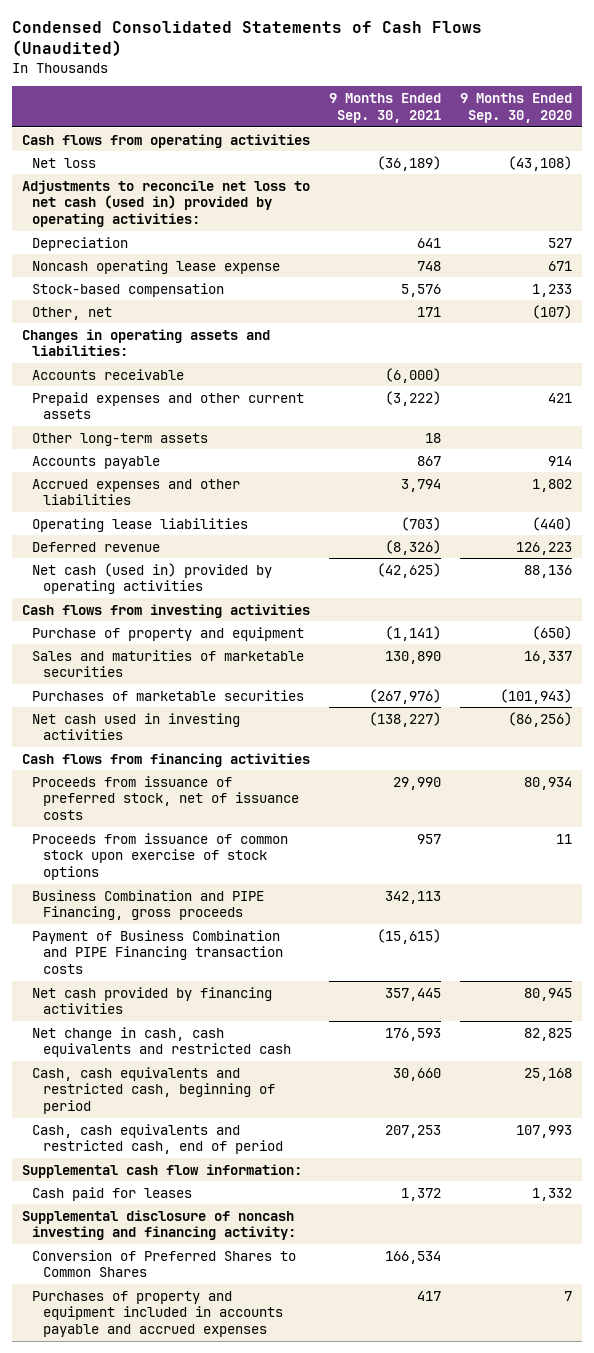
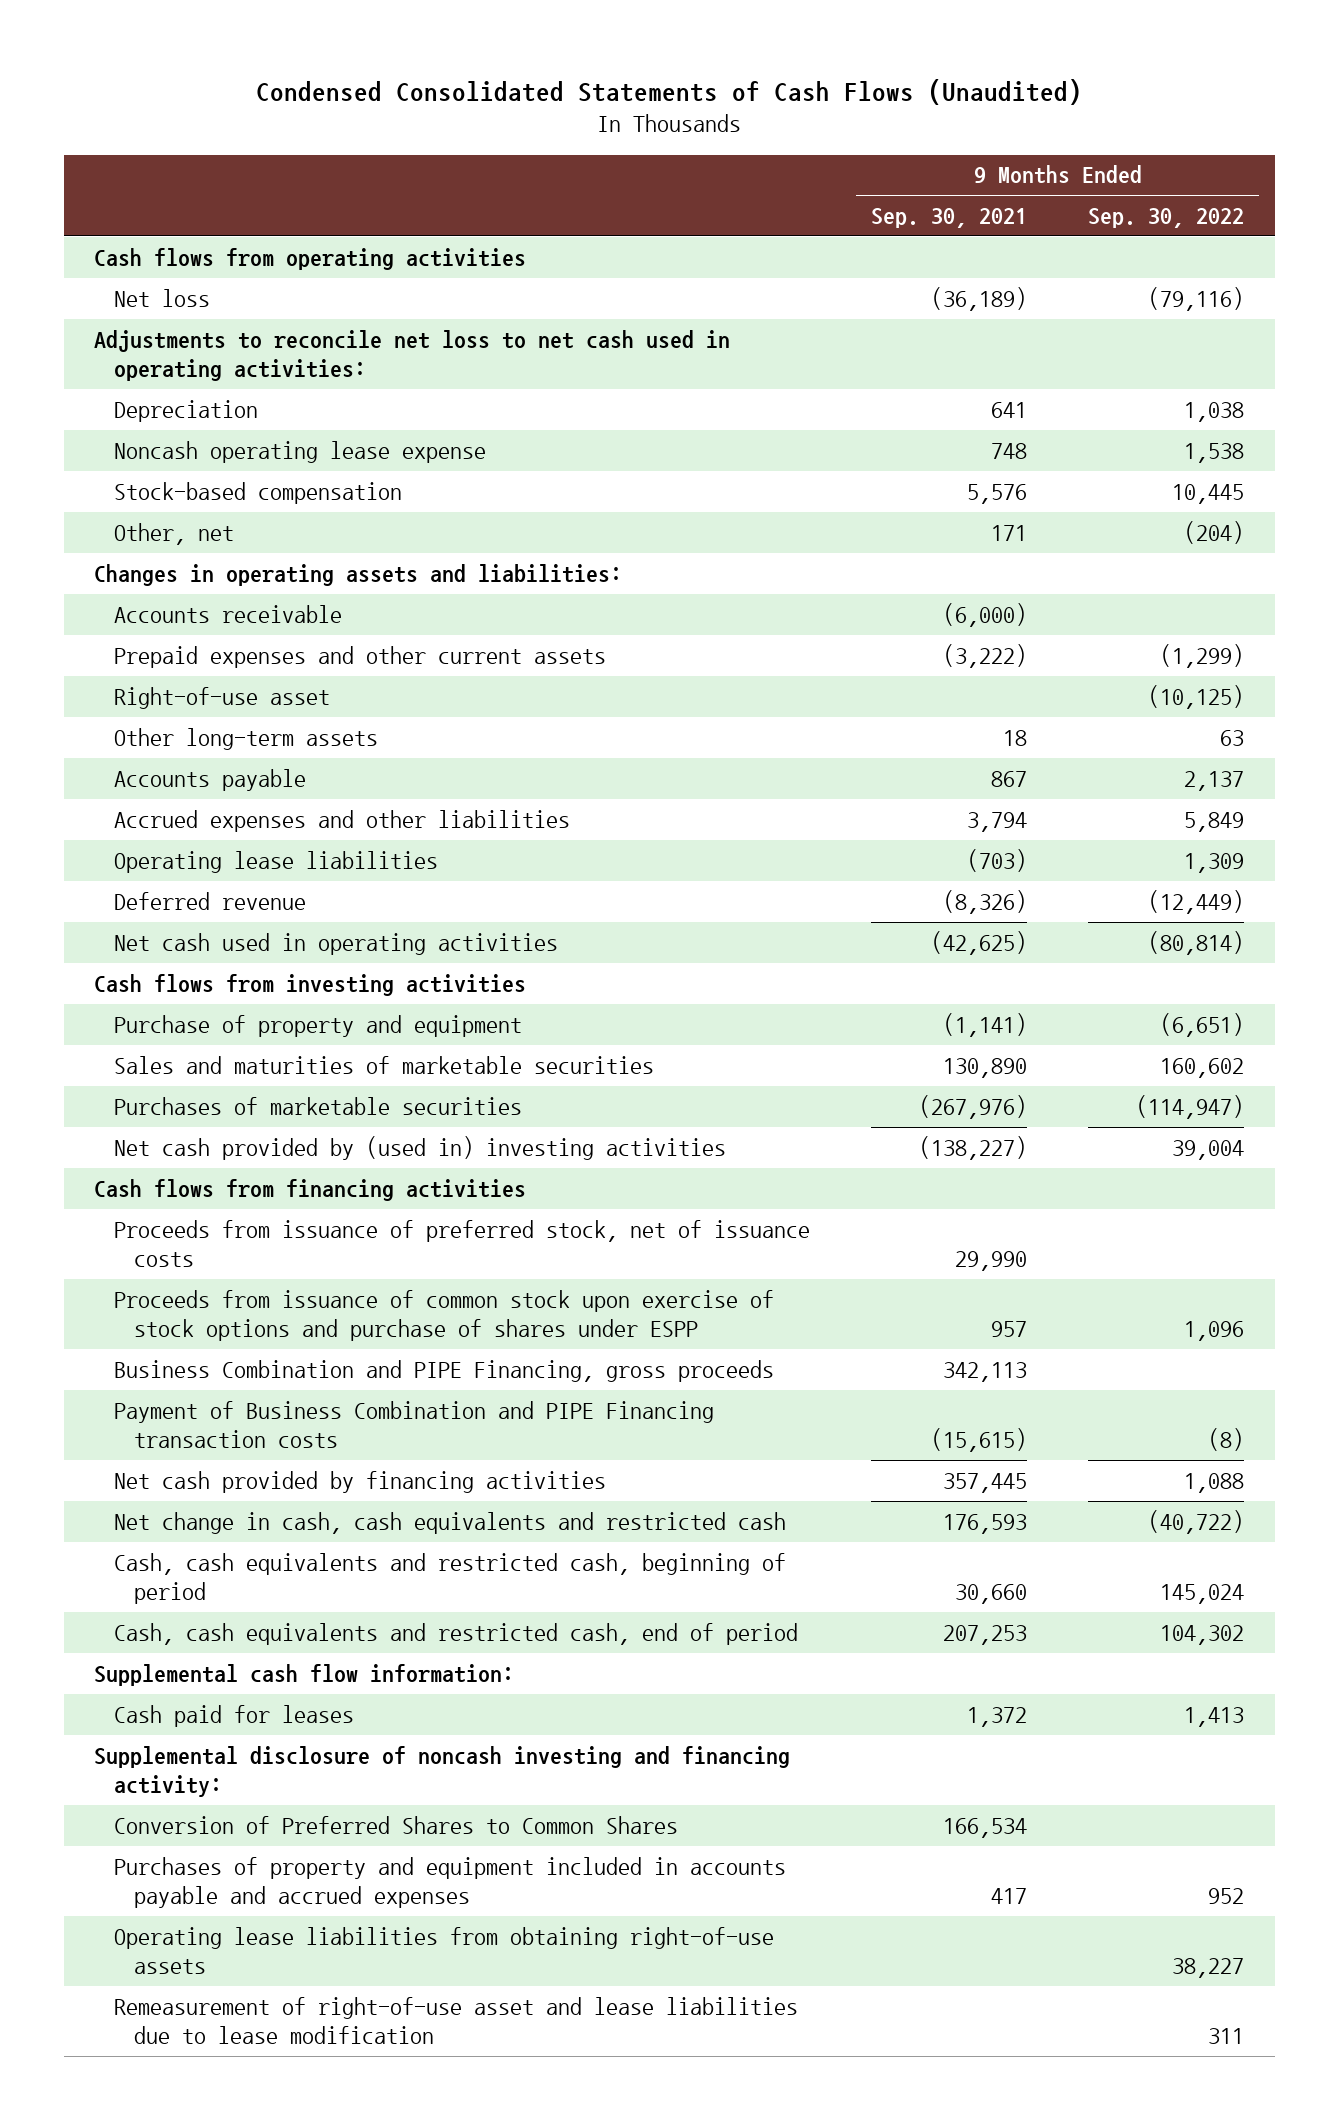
- | 9 Months Ended Sep. 30, 2021 | 9 Months Ended Sep. 30, 2020
+ | 9 Months Ended Sep. 30, 2021 | 9 Months Ended Sep. 30, 2022
- Adjustments to reconcile net loss to net cash (used in) provided by operating activities:
+ Adjustments to reconcile net loss to net cash used in operating activities:
+ Right-of-use asset | | (10,125)
- Net cash (used in) provided by operating activities | (42,625) | 88,136
+ Net cash used in operating activities | (42,625) | (80,814)
- Net cash used in investing activities | (138,227) | (86,256)
+ Net cash provided by (used in) investing activities | (138,227) | 39,004
- Proceeds from issuance of common stock upon exercise of stock options | 957 | 11
+ Proceeds from issuance of common stock upon exercise of stock options and purchase of shares under ESPP | 957 | 1,096
+ Operating lease liabilities from obtaining right-of-use assets | | 38,227
+ Remeasurement of right-of-use asset and lease liabilities due to lease modification | | 311

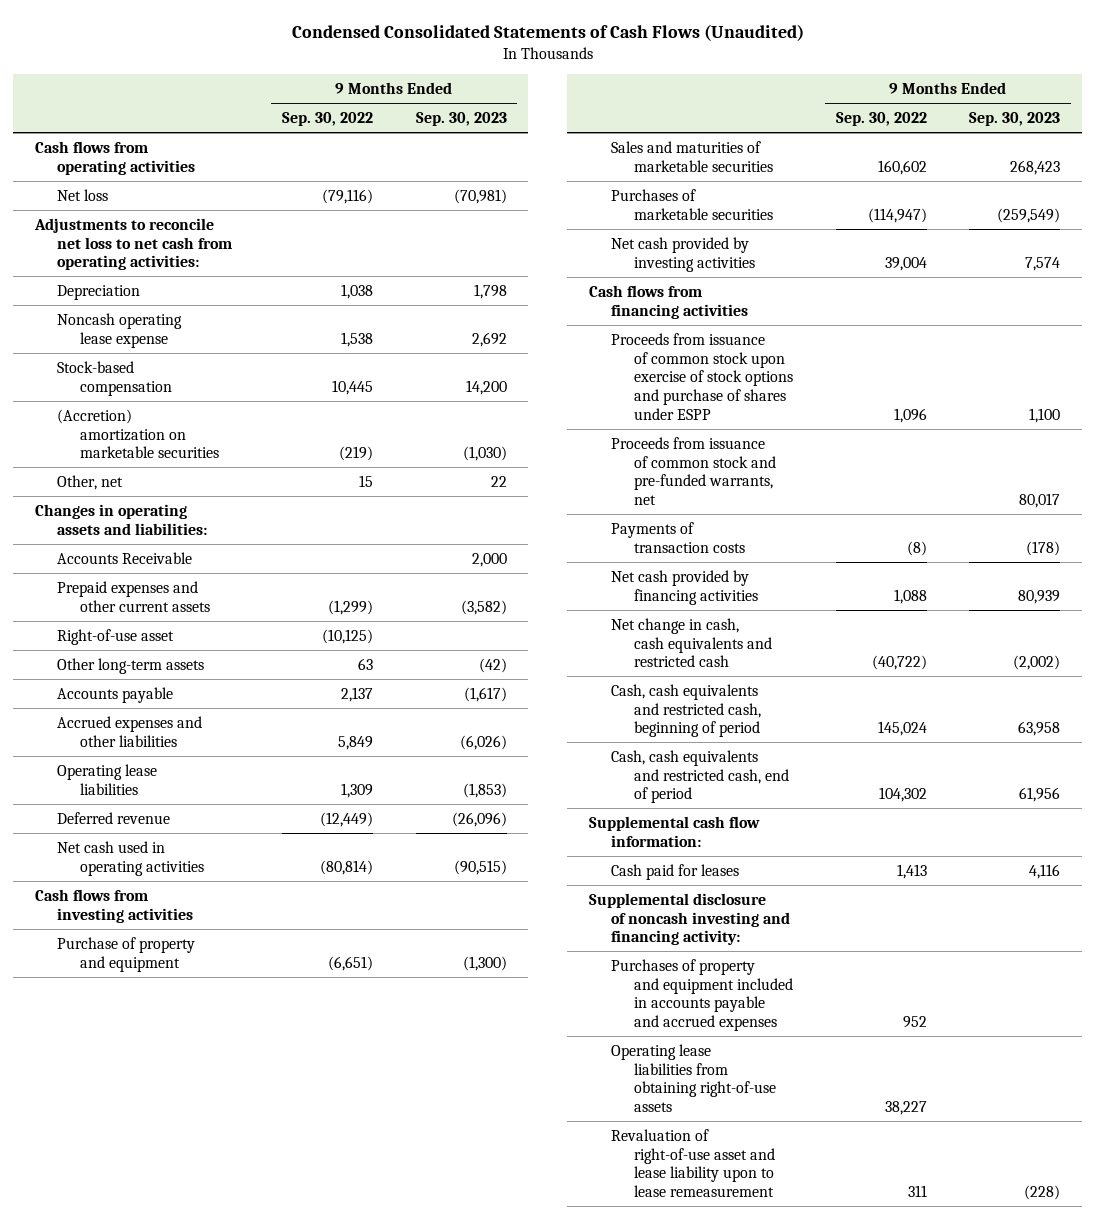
- | 9 Months Ended Sep. 30, 2021 | 9 Months Ended Sep. 30, 2022
+ | 9 Months Ended Sep. 30, 2022 | 9 Months Ended Sep. 30, 2023
- Adjustments to reconcile net loss to net cash used in operating activities:
+ Adjustments to reconcile net loss to net cash from operating activities:
- Other, net | 171 | (204)
+ (Accretion) amortization on marketable securities | (219) | (1,030)
+ Other, net | 15 | 22
- Accounts receivable | (6,000) |
+ Accounts Receivable | | 2,000
- Net cash provided by (used in) investing activities | (138,227) | 39,004
+ Net cash provided by investing activities | 39,004 | 7,574
- Proceeds from issuance of preferred stock, net of issuance costs | 29,990 |
- Business Combination and PIPE Financing, gross proceeds | 342,113 |
- Payment of Business Combination and PIPE Financing transaction costs | (15,615) | (8)
+ Proceeds from issuance of common stock and pre-funded warrants, net | | 80,017
+ Payments of transaction costs | (8) | (178)
- Conversion of Preferred Shares to Common Shares | 166,534 |
- Remeasurement of right-of-use asset and lease liabilities due to lease modification | | 311
+ Revaluation of right-of-use asset and lease liability upon to lease remeasurement | 311 | (228)

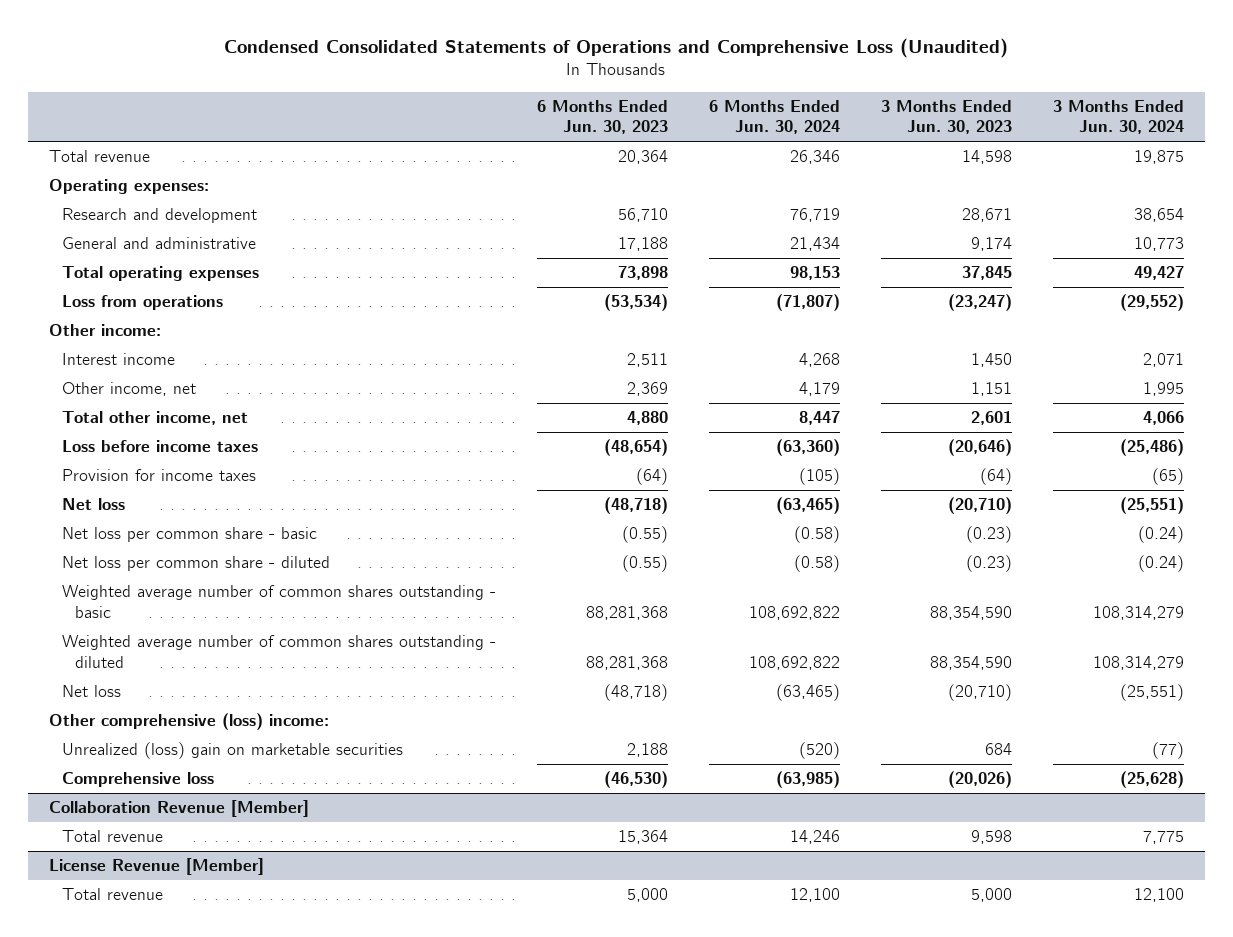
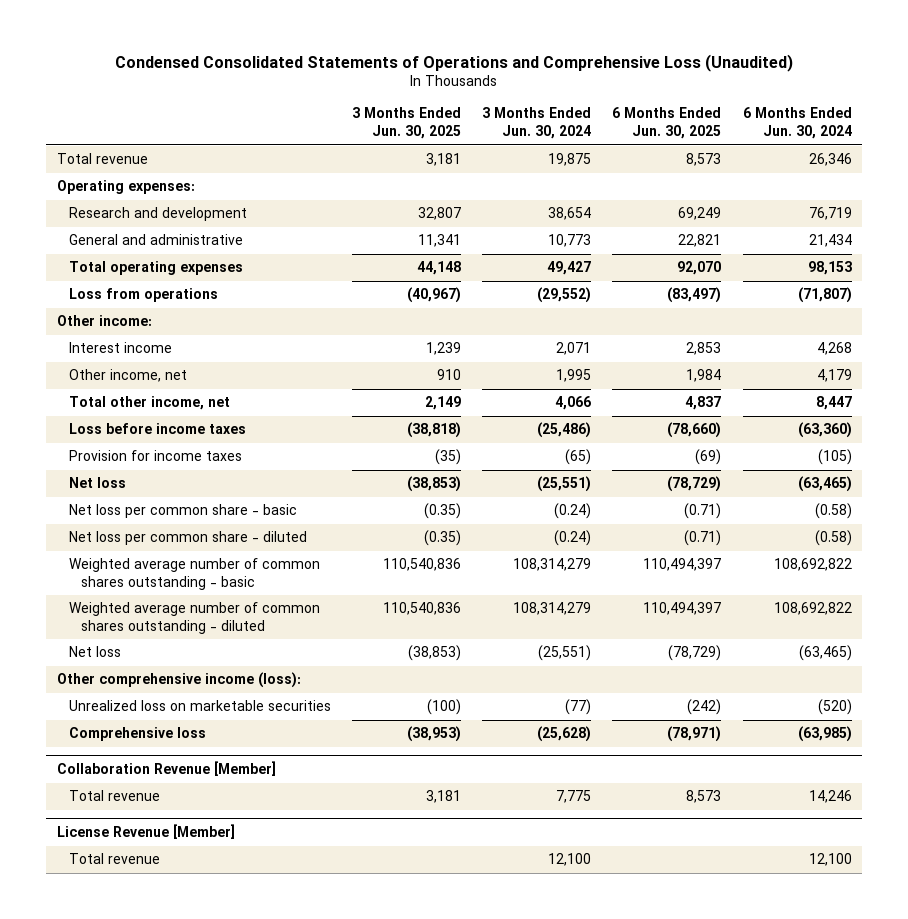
- | 6 Months Ended Jun. 30, 2023 | 6 Months Ended Jun. 30, 2024 | 3 Months Ended Jun. 30, 2023 | 3 Months Ended Jun. 30, 2024
+ | 3 Months Ended Jun. 30, 2025 | 3 Months Ended Jun. 30, 2024 | 6 Months Ended Jun. 30, 2025 | 6 Months Ended Jun. 30, 2024
- Other comprehensive (loss) income:
- Unrealized (loss) gain on marketable securities | 2,188 | (520) | 684 | (77)
+ Other comprehensive income (loss):
+ Unrealized loss on marketable securities | (100) | (77) | (242) | (520)

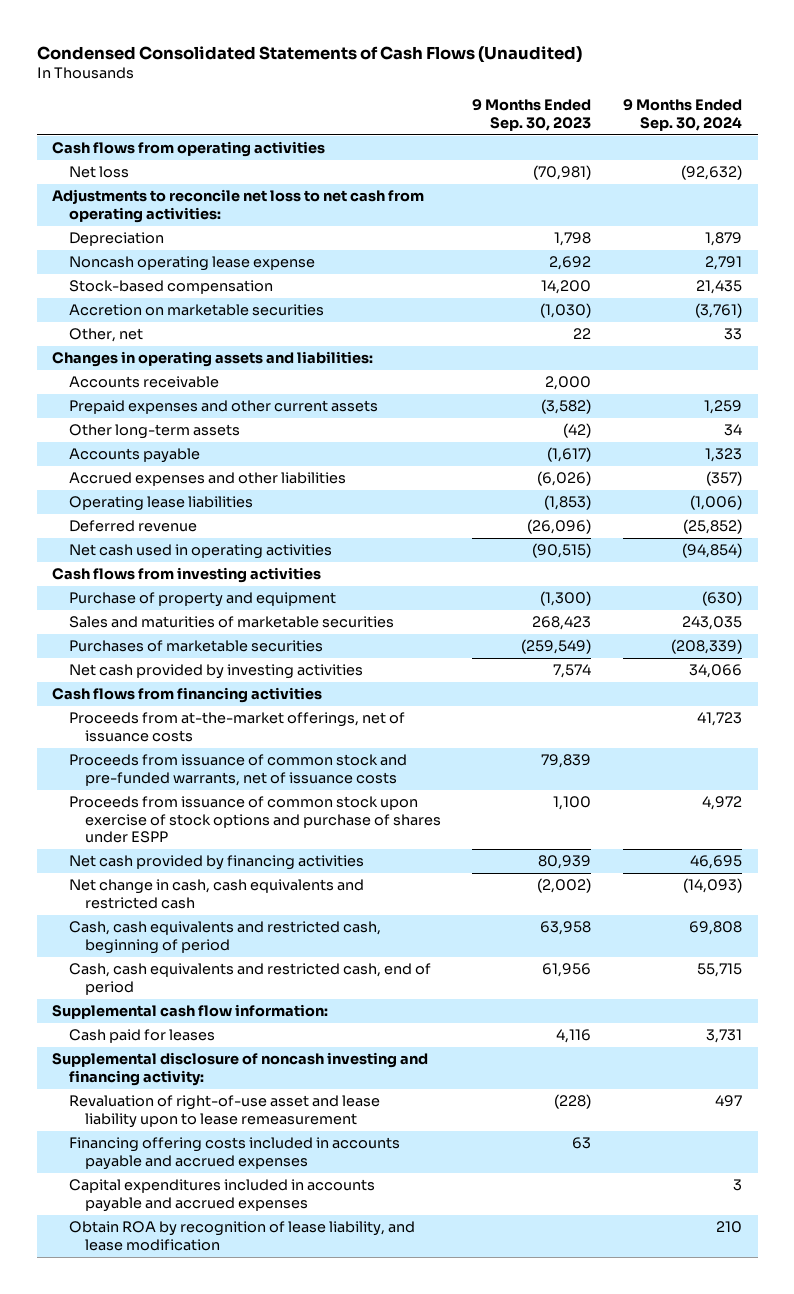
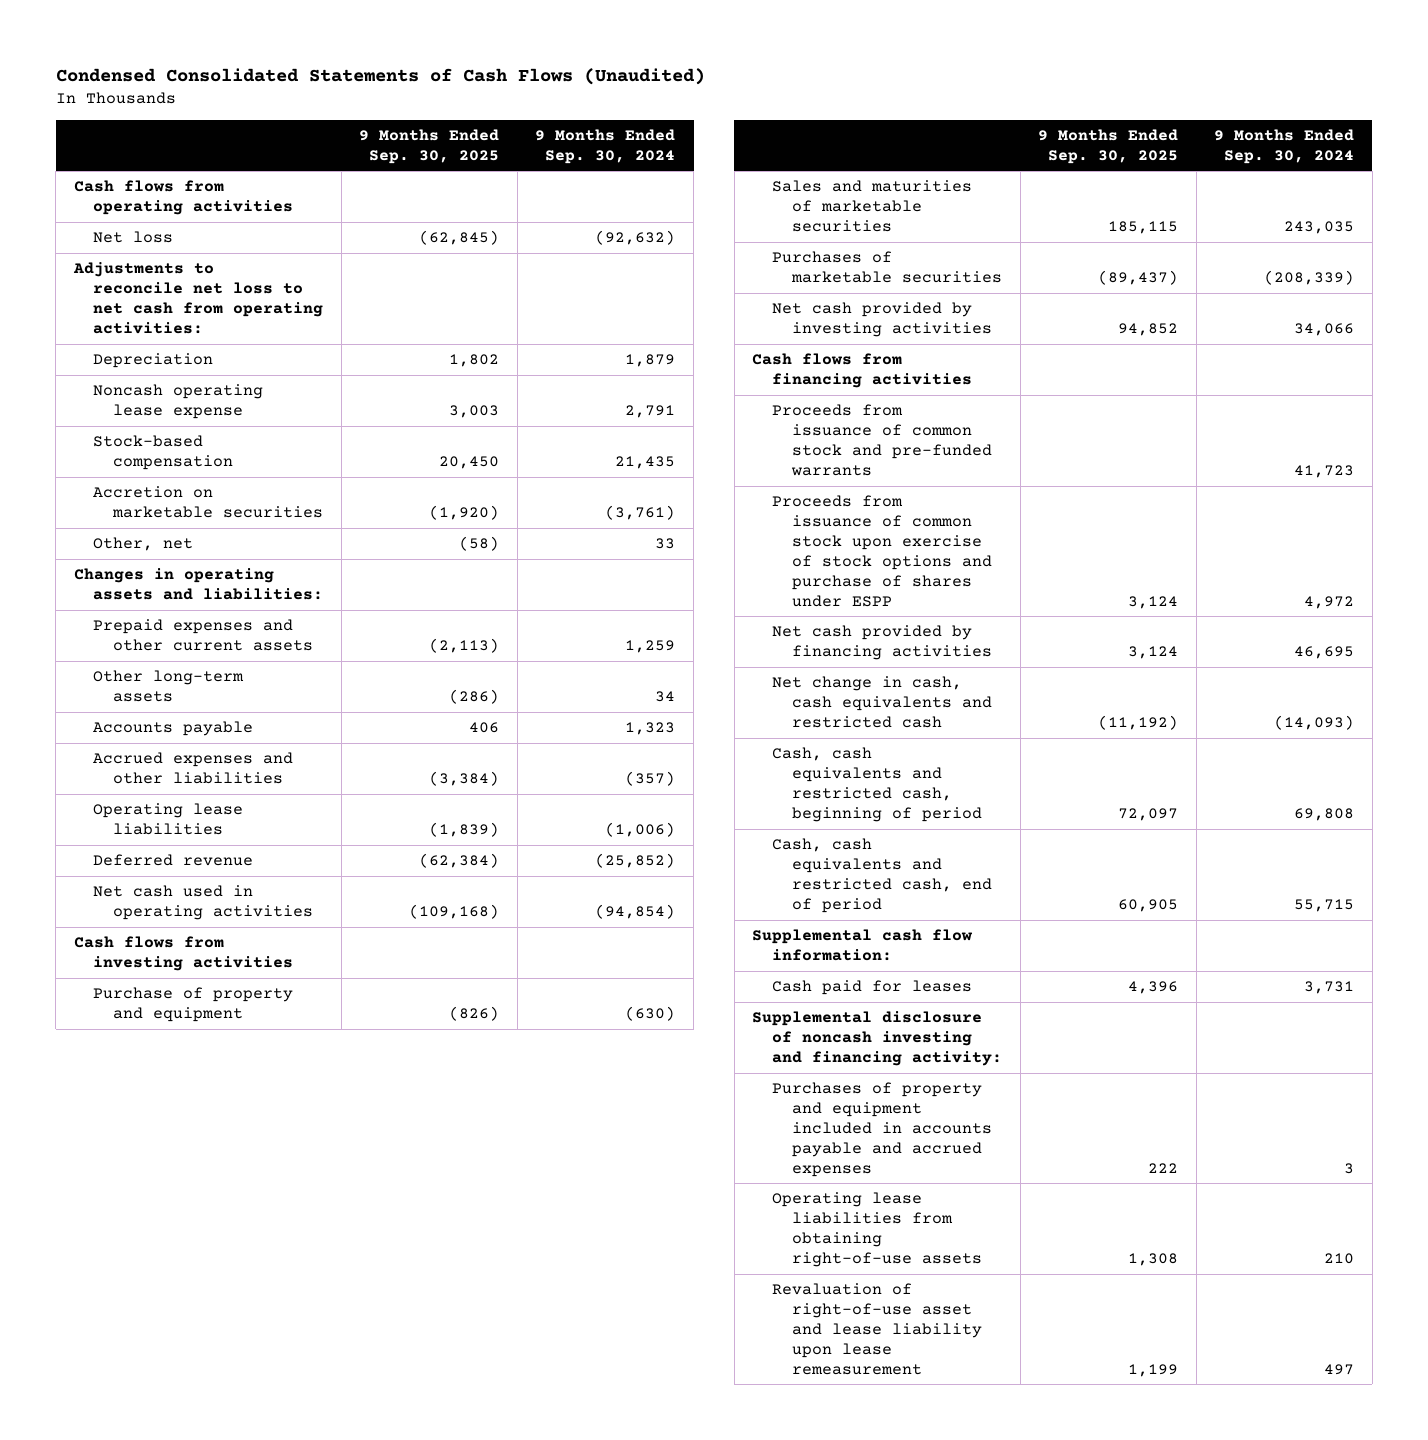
- | 9 Months Ended Sep. 30, 2023 | 9 Months Ended Sep. 30, 2024
+ | 9 Months Ended Sep. 30, 2025 | 9 Months Ended Sep. 30, 2024
- Accounts receivable | 2,000 |
- Proceeds from at-the-market offerings, net of issuance costs | | 41,723
- Proceeds from issuance of common stock and pre-funded warrants, net of issuance costs | 79,839 |
+ Proceeds from issuance of common stock and pre-funded warrants | | 41,723
- Revaluation of right-of-use asset and lease liability upon to lease remeasurement | (228) | 497
- Financing offering costs included in accounts payable and accrued expenses | 63 |
- Capital expenditures included in accounts payable and accrued expenses | | 3
- Obtain ROA by recognition of lease liability, and lease modification | | 210
+ Purchases of property and equipment included in accounts payable and accrued expenses | 222 | 3
+ Operating lease liabilities from obtaining right-of-use assets | 1,308 | 210
+ Revaluation of right-of-use asset and lease liability upon lease remeasurement | 1,199 | 497

